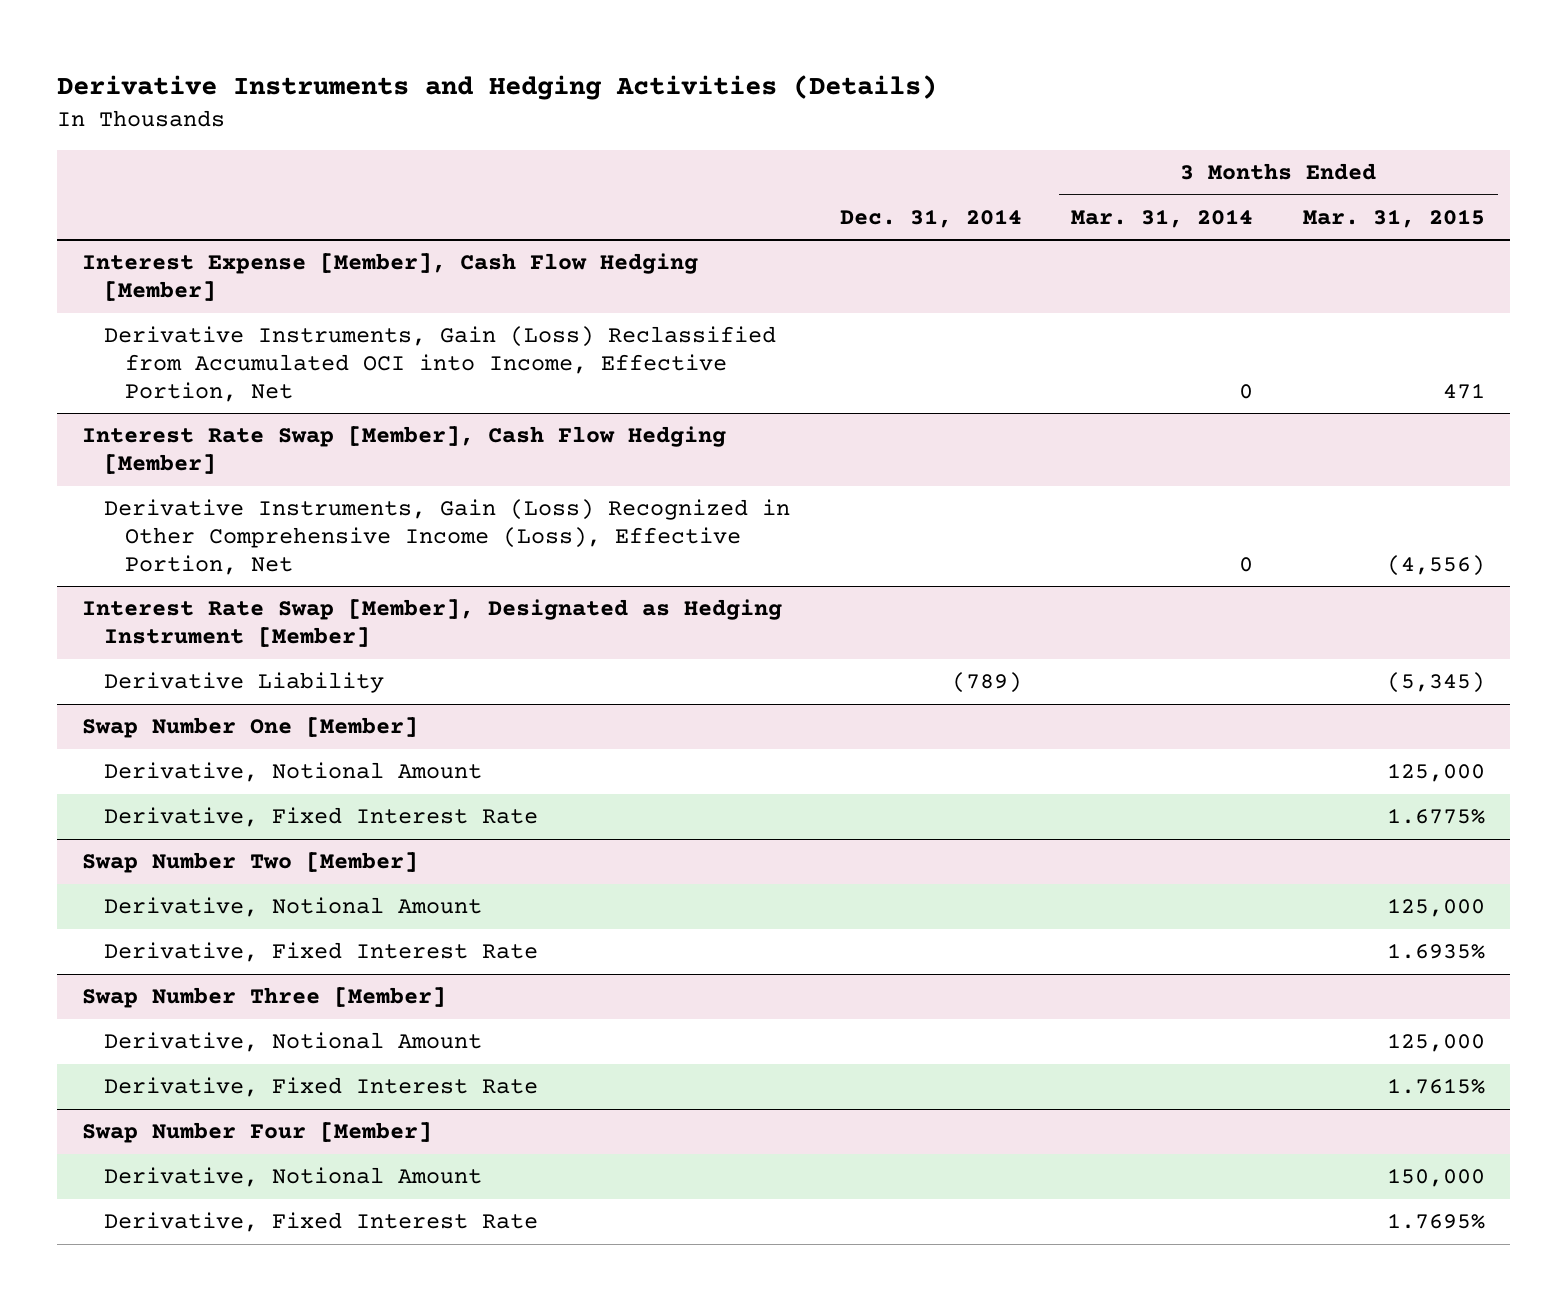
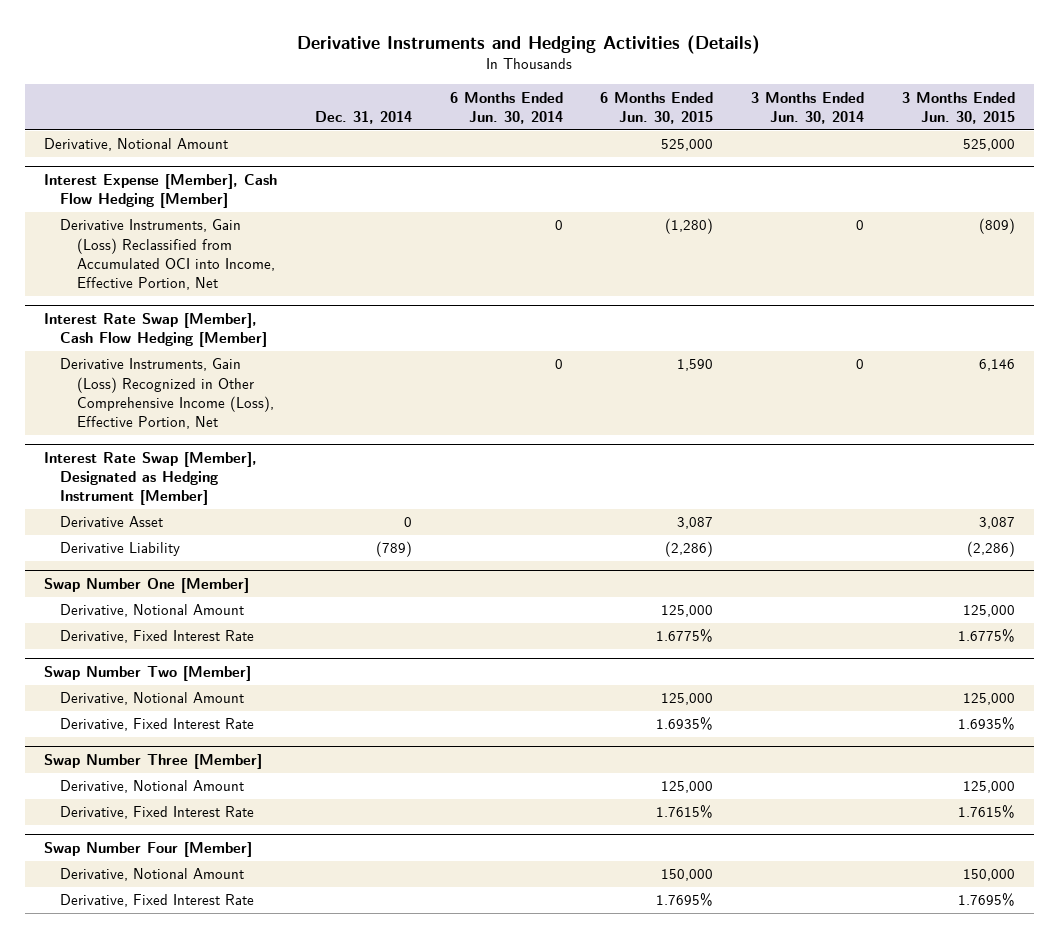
- | Dec. 31, 2014 | 3 Months Ended Mar. 31, 2014 | 3 Months Ended Mar. 31, 2015
+ | Dec. 31, 2014 | 6 Months Ended Jun. 30, 2014 | 6 Months Ended Jun. 30, 2015 | 3 Months Ended Jun. 30, 2014 | 3 Months Ended Jun. 30, 2015
+ Derivative, Notional Amount | | | 525,000 | | 525,000
@ Interest Rate Swap [Member], Designated as Hedging Instrument [Member]
+ Derivative Asset | 0 | | 3,087 | | 3,087

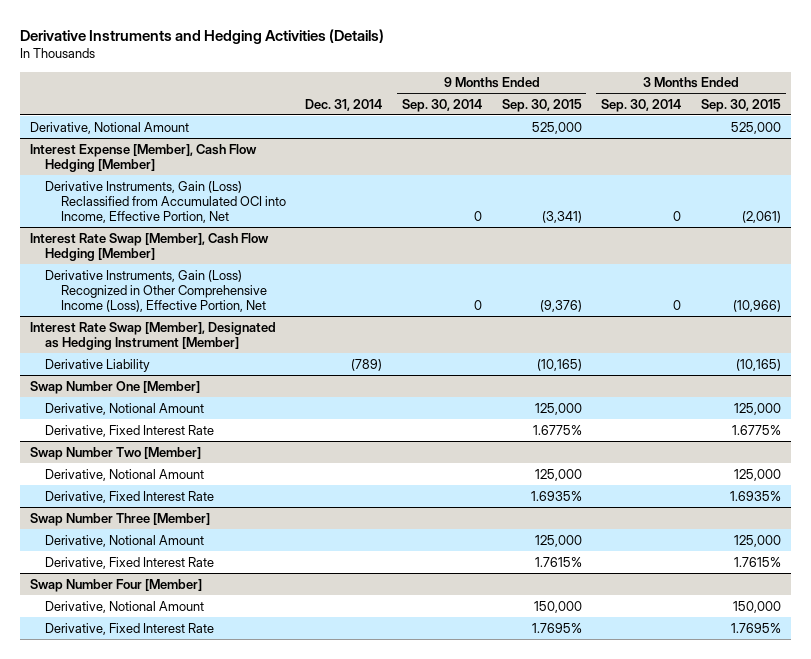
- | Dec. 31, 2014 | 6 Months Ended Jun. 30, 2014 | 6 Months Ended Jun. 30, 2015 | 3 Months Ended Jun. 30, 2014 | 3 Months Ended Jun. 30, 2015
+ | Dec. 31, 2014 | 9 Months Ended Sep. 30, 2014 | 9 Months Ended Sep. 30, 2015 | 3 Months Ended Sep. 30, 2014 | 3 Months Ended Sep. 30, 2015
@ Interest Rate Swap [Member], Designated as Hedging Instrument [Member]
- Derivative Asset | 0 | | 3,087 | | 3,087

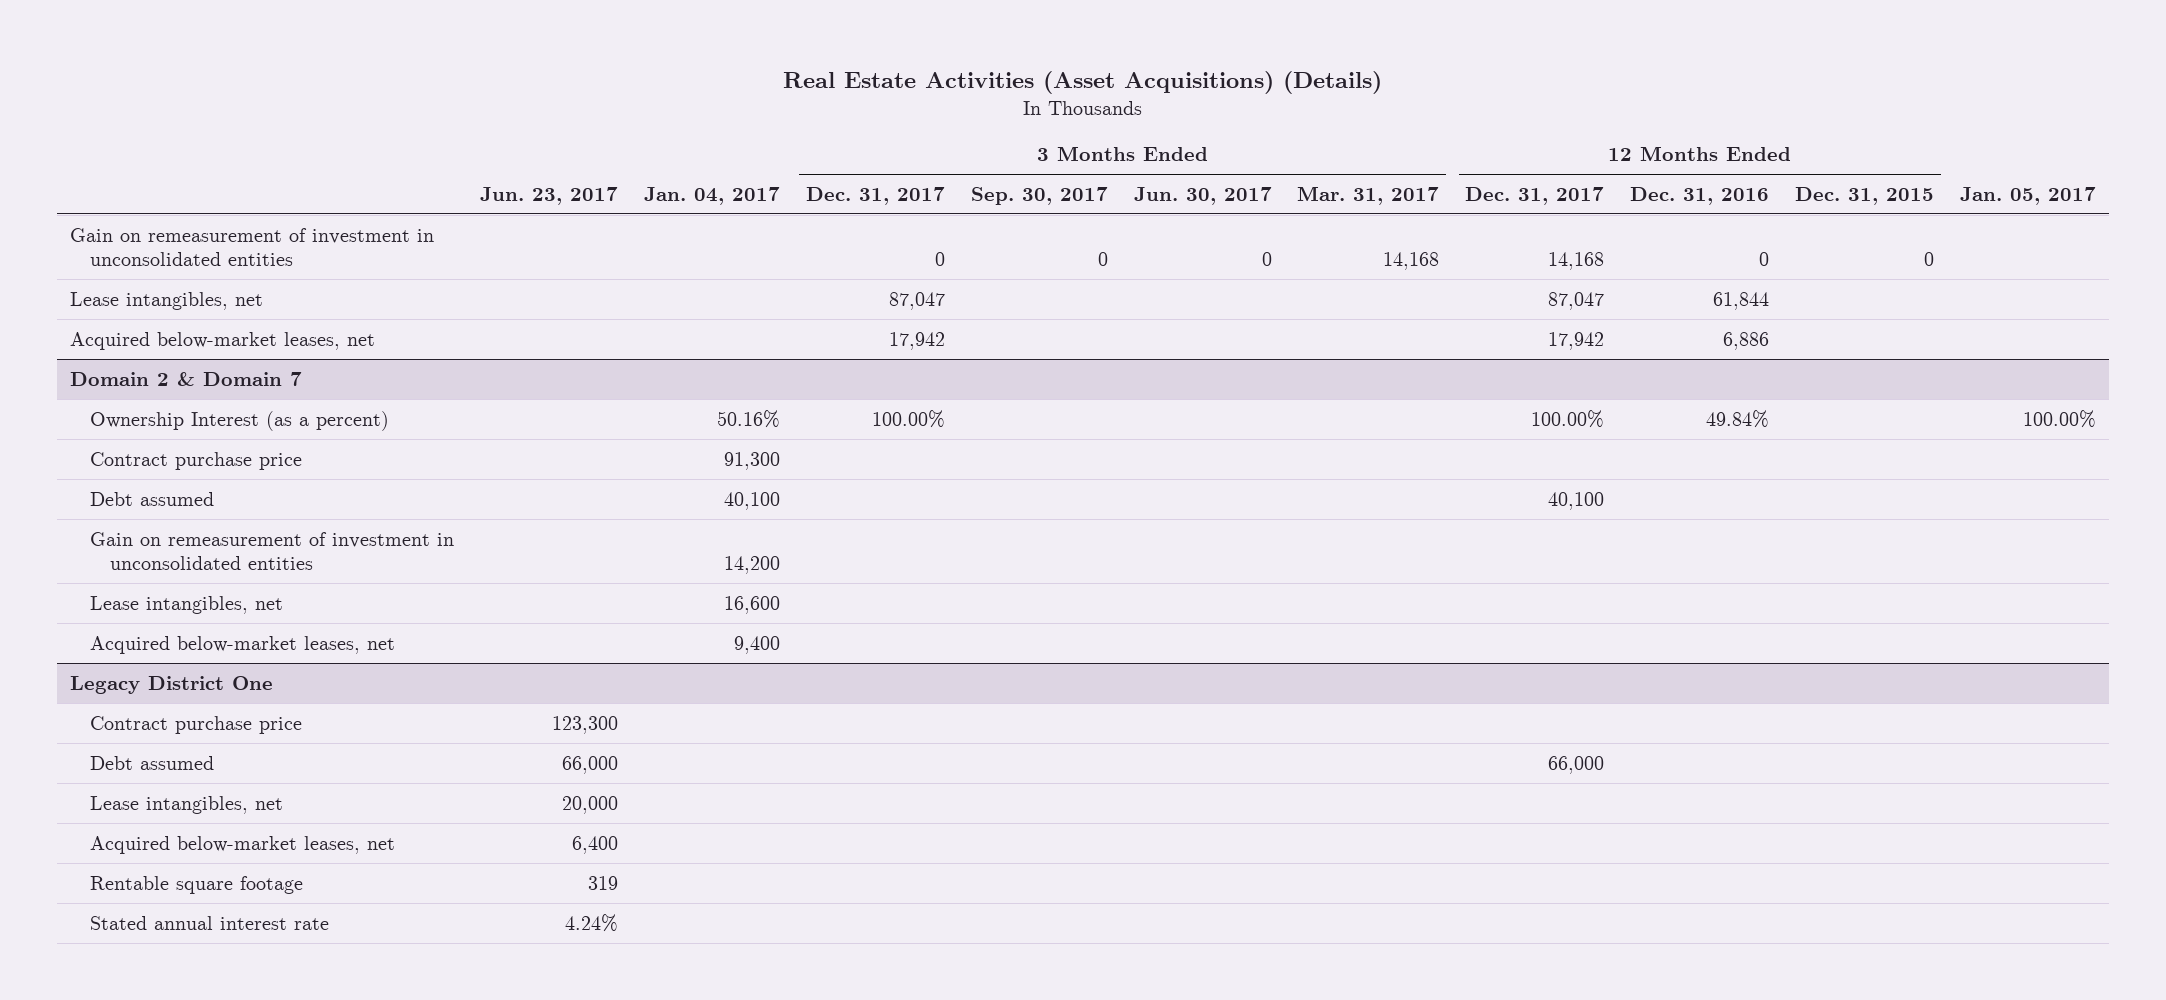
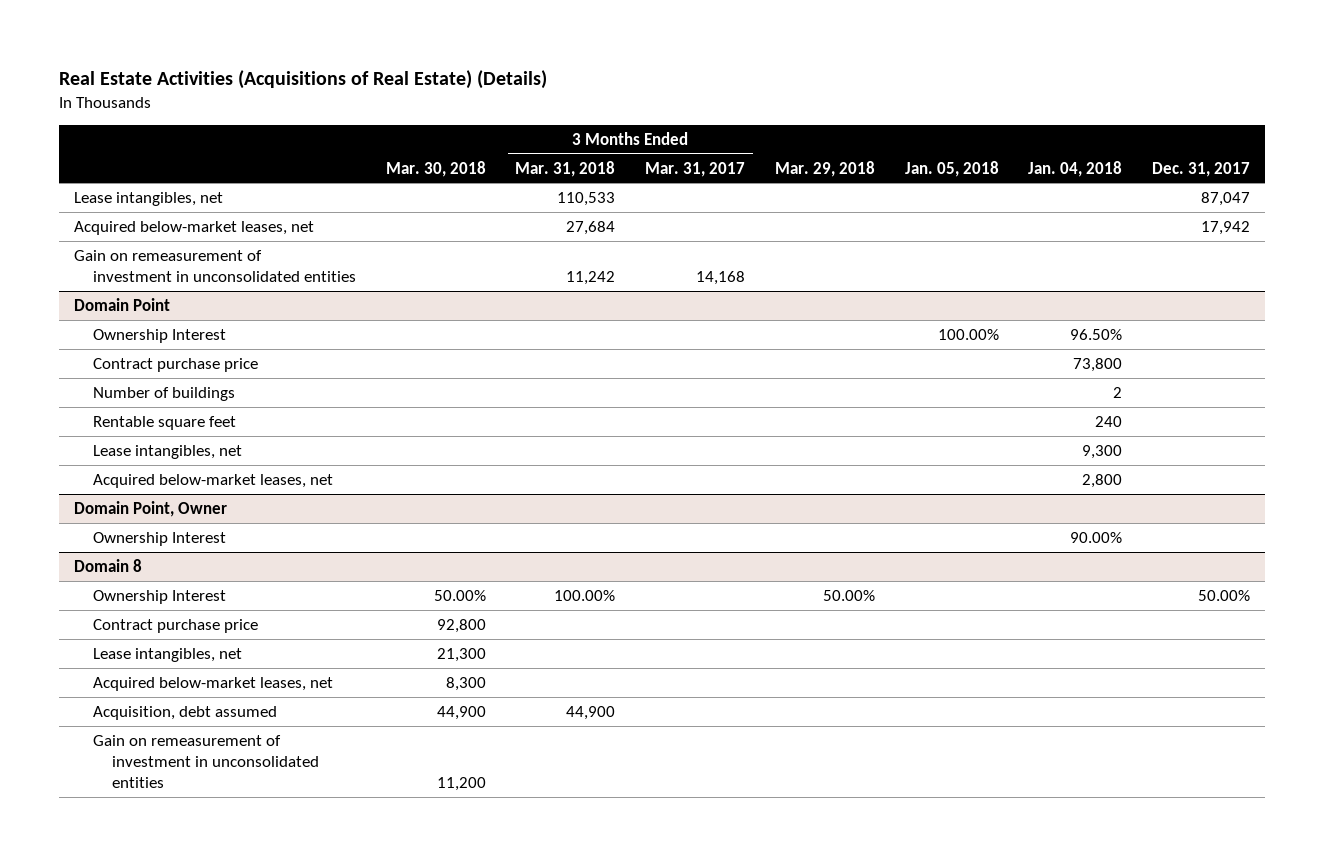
- Real Estate Activities (Asset Acquisitions) (Details)
+ Real Estate Activities (Acquisitions of Real Estate) (Details)
- | Jun. 23, 2017 | Jan. 04, 2017 | 3 Months Ended Dec. 31, 2017 | 3 Months Ended Sep. 30, 2017 | 3 Months Ended Jun. 30, 2017 | 3 Months Ended Mar. 31, 2017 | 12 Months Ended Dec. 31, 2017 | 12 Months Ended Dec. 31, 2016 | 12 Months Ended Dec. 31, 2015 | Jan. 05, 2017
+ | Mar. 30, 2018 | 3 Months Ended Mar. 31, 2018 | 3 Months Ended Mar. 31, 2017 | Mar. 29, 2018 | Jan. 05, 2018 | Jan. 04, 2018 | Dec. 31, 2017
- Domain 2 & Domain 7
- Ownership Interest (as a percent) | | 50.16% | 100.00% | | | | 100.00% | 49.84% | | 100.00%
- Contract purchase price | | 91,300 | | | | | | | |
- Debt assumed | | 40,100 | | | | | 40,100 | | |
- Gain on remeasurement of investment in unconsolidated entities | | 14,200 | | | | | | | |
- Lease intangibles, net | | 16,600 | | | | | | | |
- Acquired below-market leases, net | | 9,400 | | | | | | | |
- Legacy District One
- Contract purchase price | 123,300 | | | | | | | | |
- Debt assumed | 66,000 | | | | | | 66,000 | | |
- Lease intangibles, net | 20,000 | | | | | | | | |
- Acquired below-market leases, net | 6,400 | | | | | | | | |
- Rentable square footage | 319 | | | | | | | | |
- Stated annual interest rate | 4.24% | | | | | | | | |
moved down: Gain on remeasurement of investment in unconsolidated entities | | 11,242 | 14,168 | | | |
+ Domain Point
+ Ownership Interest | | | | | 100.00% | 96.50% |
+ Contract purchase price | | | | | | 73,800 |
+ Number of buildings | | | | | | 2 |
+ Rentable square feet | | | | | | 240 |
+ Lease intangibles, net | | | | | | 9,300 |
+ Acquired below-market leases, net | | | | | | 2,800 |
+ Domain Point, Owner
+ Ownership Interest | | | | | | 90.00% |
+ Domain 8
+ Ownership Interest | 50.00% | 100.00% | | 50.00% | | | 50.00%
+ Contract purchase price | 92,800 | | | | | |
+ Lease intangibles, net | 21,300 | | | | | |
+ Acquired below-market leases, net | 8,300 | | | | | |
+ Acquisition, debt assumed | 44,900 | 44,900 | | | | |
+ Gain on remeasurement of investment in unconsolidated entities | 11,200 | | | | | |

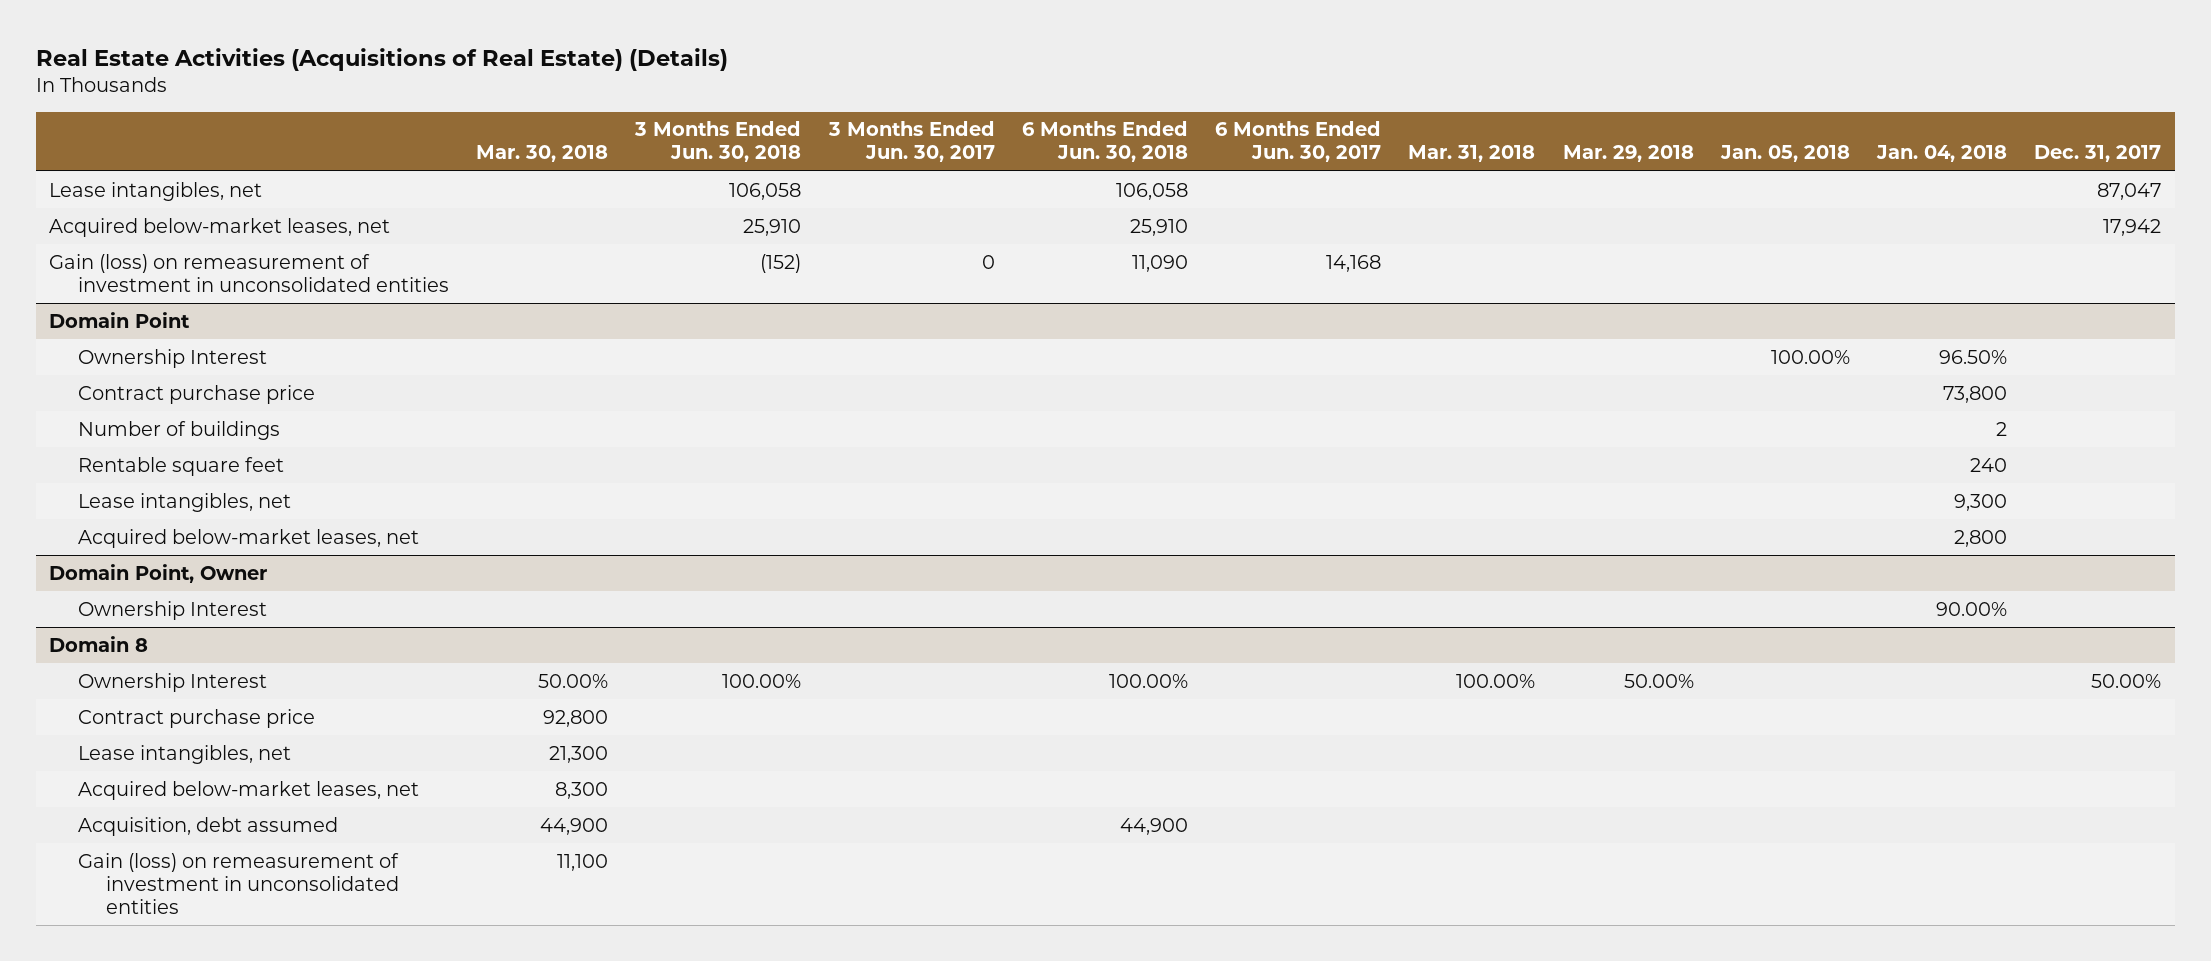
- | Mar. 30, 2018 | 3 Months Ended Mar. 31, 2018 | 3 Months Ended Mar. 31, 2017 | Mar. 29, 2018 | Jan. 05, 2018 | Jan. 04, 2018 | Dec. 31, 2017
+ | Mar. 30, 2018 | 3 Months Ended Jun. 30, 2018 | 3 Months Ended Jun. 30, 2017 | 6 Months Ended Jun. 30, 2018 | 6 Months Ended Jun. 30, 2017 | Mar. 31, 2018 | Mar. 29, 2018 | Jan. 05, 2018 | Jan. 04, 2018 | Dec. 31, 2017
- Gain on remeasurement of investment in unconsolidated entities | | 11,242 | 14,168 | | | |
+ Gain (loss) on remeasurement of investment in unconsolidated entities | | (152) | 0 | 11,090 | 14,168 | | | | |
@ Domain 8
- Gain on remeasurement of investment in unconsolidated entities | 11,200 | | | | | |
+ Gain (loss) on remeasurement of investment in unconsolidated entities | 11,100 | | | | | | | | |

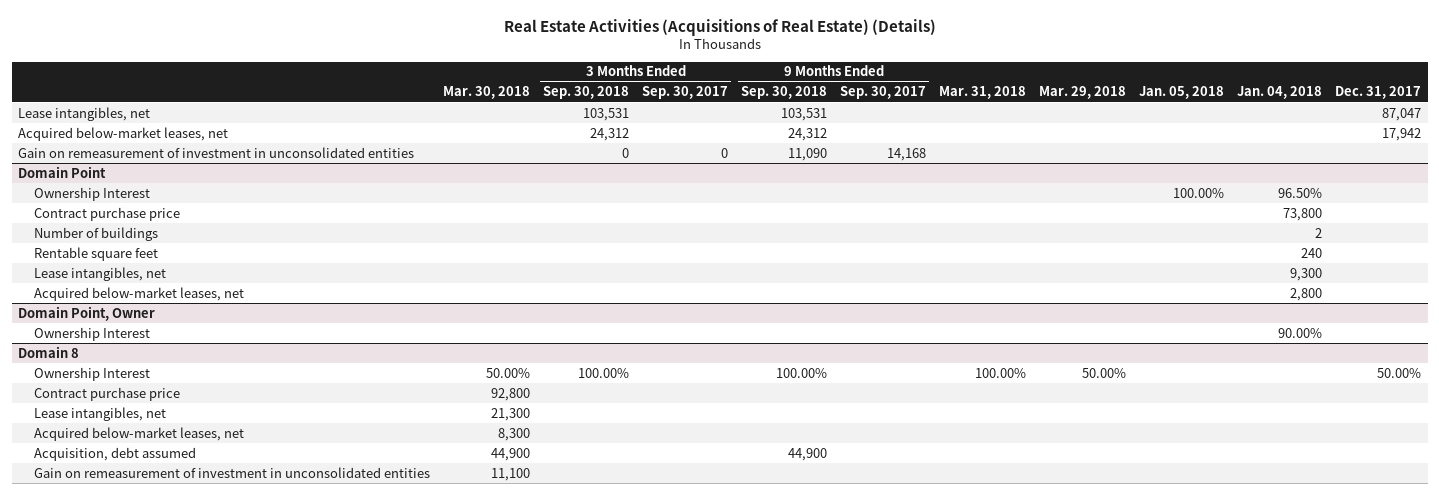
- | Mar. 30, 2018 | 3 Months Ended Jun. 30, 2018 | 3 Months Ended Jun. 30, 2017 | 6 Months Ended Jun. 30, 2018 | 6 Months Ended Jun. 30, 2017 | Mar. 31, 2018 | Mar. 29, 2018 | Jan. 05, 2018 | Jan. 04, 2018 | Dec. 31, 2017
+ | Mar. 30, 2018 | 3 Months Ended Sep. 30, 2018 | 3 Months Ended Sep. 30, 2017 | 9 Months Ended Sep. 30, 2018 | 9 Months Ended Sep. 30, 2017 | Mar. 31, 2018 | Mar. 29, 2018 | Jan. 05, 2018 | Jan. 04, 2018 | Dec. 31, 2017
- Gain (loss) on remeasurement of investment in unconsolidated entities | | (152) | 0 | 11,090 | 14,168 | | | | |
+ Gain on remeasurement of investment in unconsolidated entities | | 0 | 0 | 11,090 | 14,168 | | | | |
@ Domain 8
- Gain (loss) on remeasurement of investment in unconsolidated entities | 11,100 | | | | | | | | |
+ Gain on remeasurement of investment in unconsolidated entities | 11,100 | | | | | | | | |

